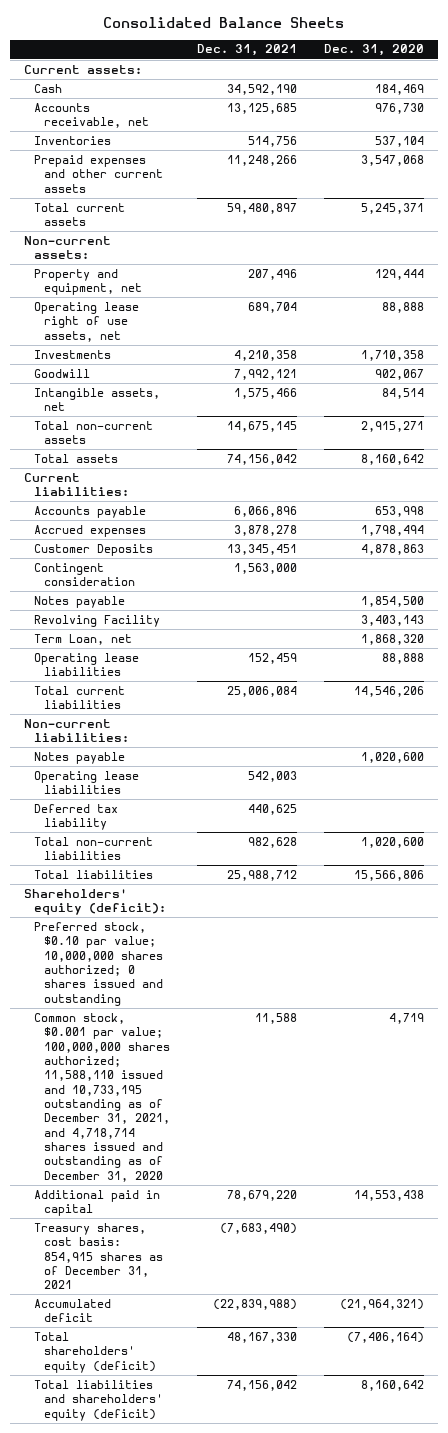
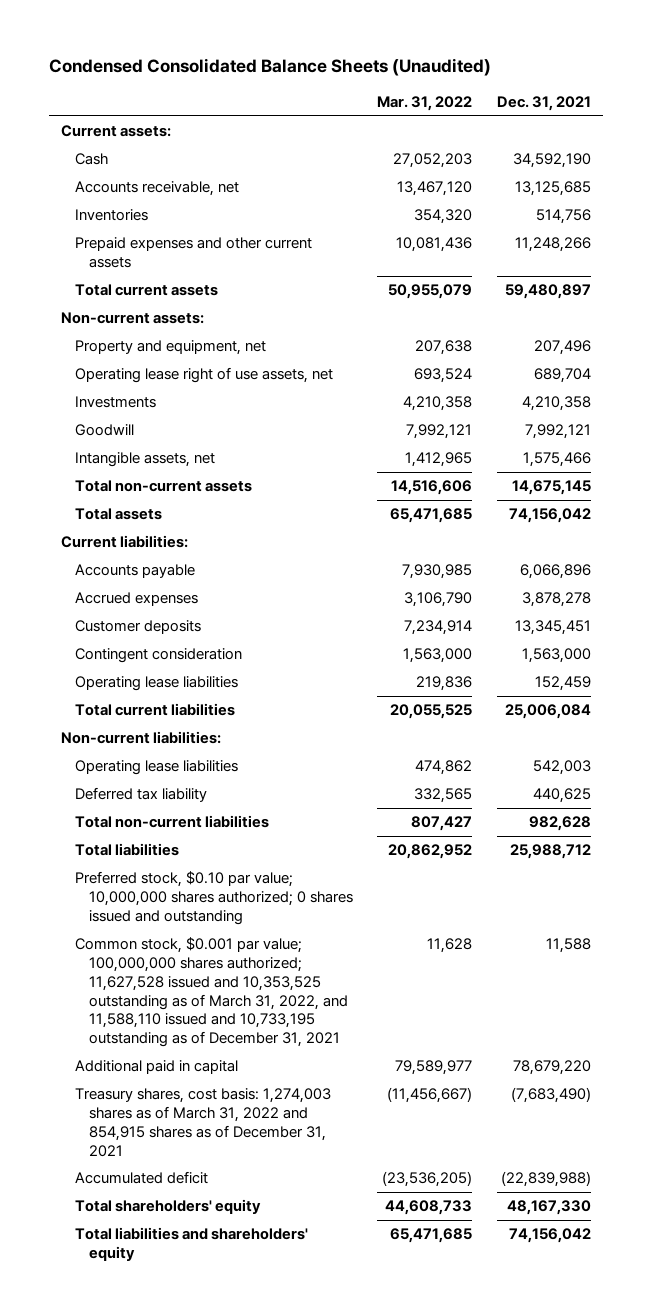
- Consolidated Balance Sheets
+ Condensed Consolidated Balance Sheets (Unaudited)
- | Dec. 31, 2021 | Dec. 31, 2020
+ | Mar. 31, 2022 | Dec. 31, 2021
- Customer Deposits | 13,345,451 | 4,878,863
+ Customer deposits | 7,234,914 | 13,345,451
- Notes payable | | 1,854,500
- Revolving Facility | | 3,403,143
- Term Loan, net | | 1,868,320
- Notes payable | | 1,020,600
- Shareholders' equity (deficit):
- Common stock, $0.001 par value; 100,000,000 shares authorized; 11,588,110 issued and 10,733,195 outstanding as of December 31, 2021, and 4,718,714 shares issued and outstanding as of December 31, 2020 | 11,588 | 4,719
+ Common stock, $0.001 par value; 100,000,000 shares authorized; 11,627,528 issued and 10,353,525 outstanding as of March 31, 2022, and 11,588,110 issued and 10,733,195 outstanding as of December 31, 2021 | 11,628 | 11,588
- Treasury shares, cost basis: 854,915 shares as of December 31, 2021 | (7,683,490) |
+ Treasury shares, cost basis: 1,274,003 shares as of March 31, 2022 and 854,915 shares as of December 31, 2021 | (11,456,667) | (7,683,490)
- Total shareholders' equity (deficit) | 48,167,330 | (7,406,164)
- Total liabilities and shareholders' equity (deficit) | 74,156,042 | 8,160,642
+ Total shareholders' equity | 44,608,733 | 48,167,330
+ Total liabilities and shareholders' equity | 65,471,685 | 74,156,042

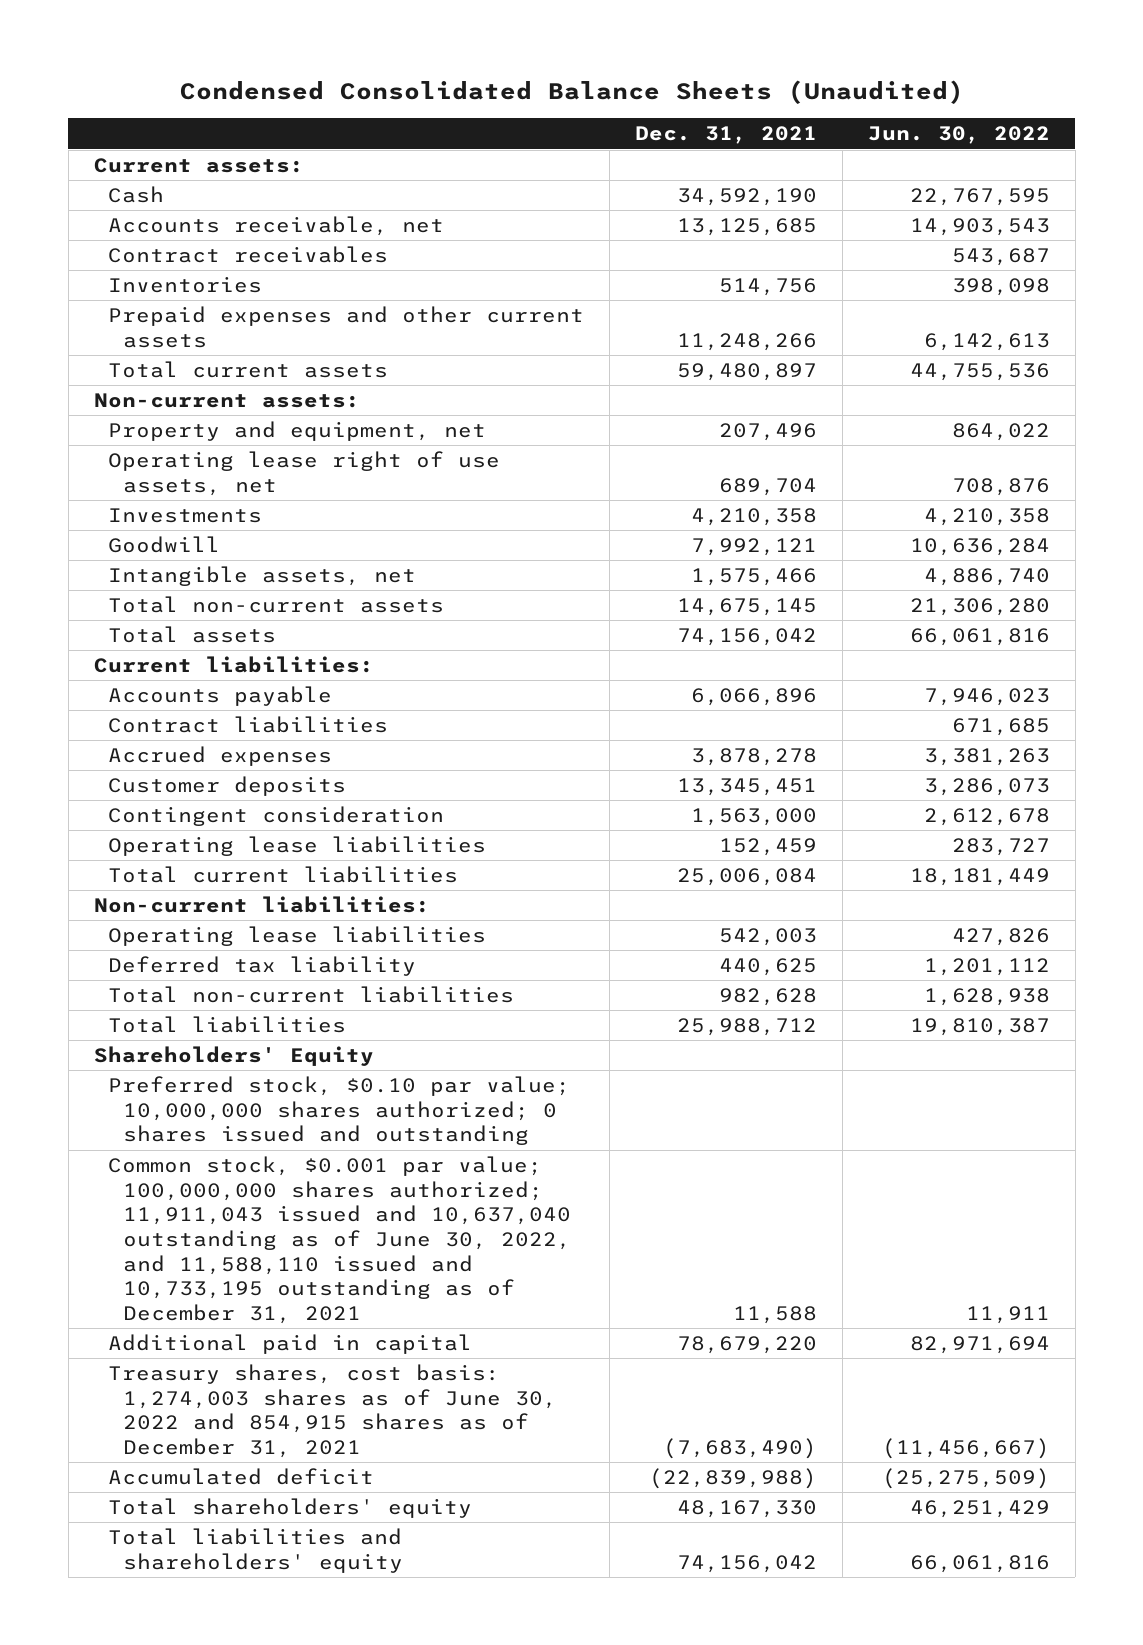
- | Mar. 31, 2022 | Dec. 31, 2021
+ | Dec. 31, 2021 | Jun. 30, 2022
+ Contract receivables | | 543,687
+ Contract liabilities | | 671,685
+ Shareholders' Equity
- Common stock, $0.001 par value; 100,000,000 shares authorized; 11,627,528 issued and 10,353,525 outstanding as of March 31, 2022, and 11,588,110 issued and 10,733,195 outstanding as of December 31, 2021 | 11,628 | 11,588
+ Common stock, $0.001 par value; 100,000,000 shares authorized; 11,911,043 issued and 10,637,040 outstanding as of June 30, 2022, and 11,588,110 issued and 10,733,195 outstanding as of December 31, 2021 | 11,588 | 11,911
- Treasury shares, cost basis: 1,274,003 shares as of March 31, 2022 and 854,915 shares as of December 31, 2021 | (11,456,667) | (7,683,490)
+ Treasury shares, cost basis: 1,274,003 shares as of June 30, 2022 and 854,915 shares as of December 31, 2021 | (7,683,490) | (11,456,667)

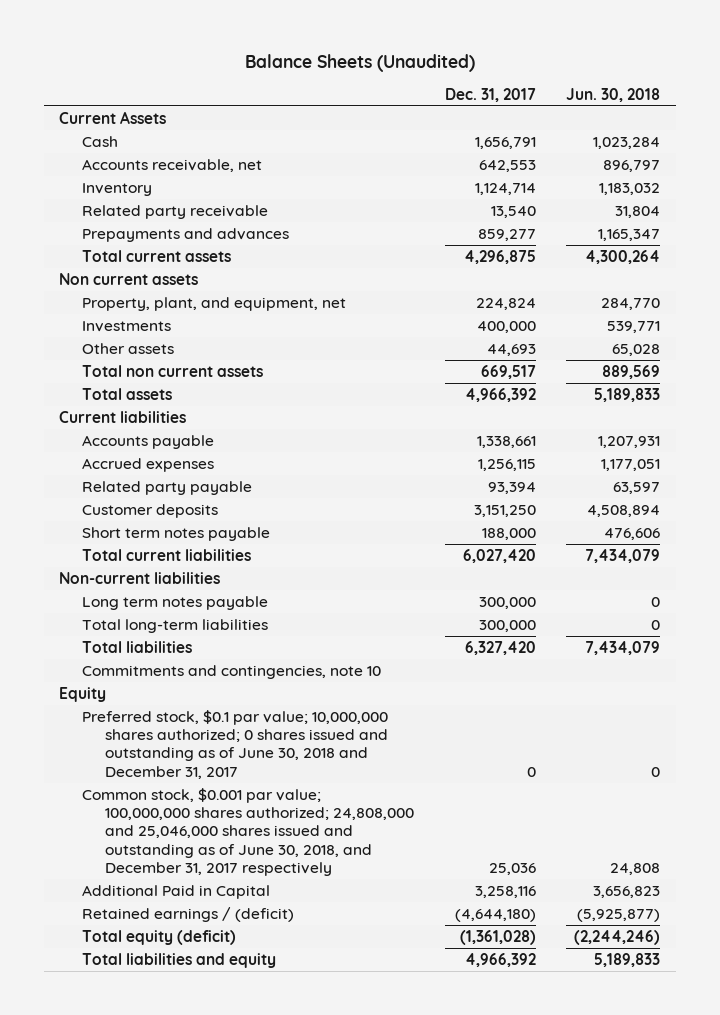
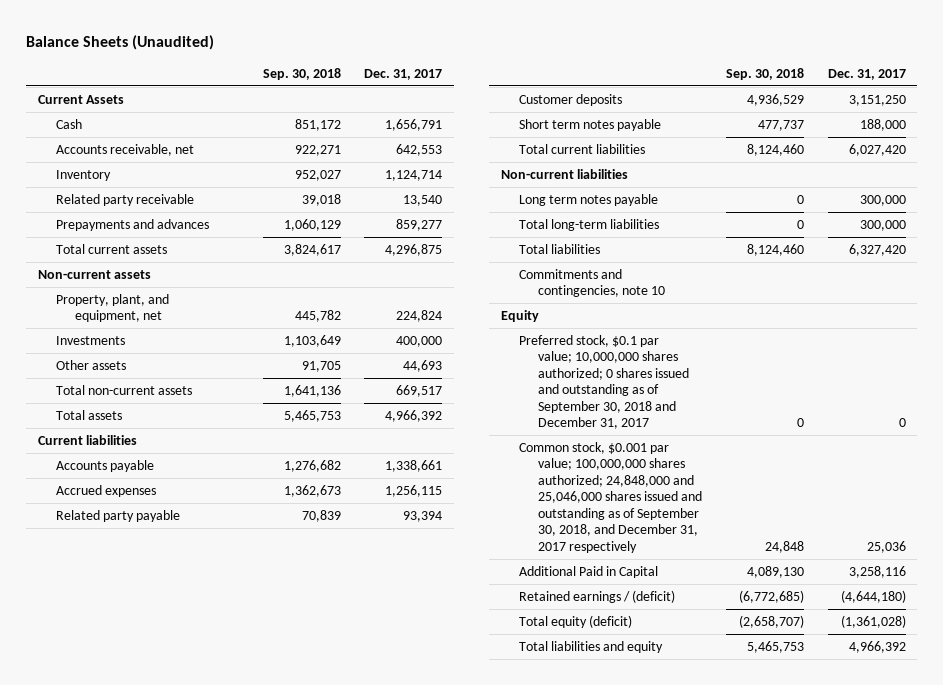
- | Dec. 31, 2017 | Jun. 30, 2018
+ | Sep. 30, 2018 | Dec. 31, 2017
- Non current assets
+ Non-current assets
- Total non current assets | 669,517 | 889,569
+ Total non-current assets | 1,641,136 | 669,517
- Preferred stock, $0.1 par value; 10,000,000 shares authorized; 0 shares issued and outstanding as of June 30, 2018 and December 31, 2017 | 0 | 0
- Common stock, $0.001 par value; 100,000,000 shares authorized; 24,808,000 and 25,046,000 shares issued and outstanding as of June 30, 2018, and December 31, 2017 respectively | 25,036 | 24,808
+ Preferred stock, $0.1 par value; 10,000,000 shares authorized; 0 shares issued and outstanding as of September 30, 2018 and December 31, 2017 | 0 | 0
+ Common stock, $0.001 par value; 100,000,000 shares authorized; 24,848,000 and 25,046,000 shares issued and outstanding as of September 30, 2018, and December 31, 2017 respectively | 24,848 | 25,036

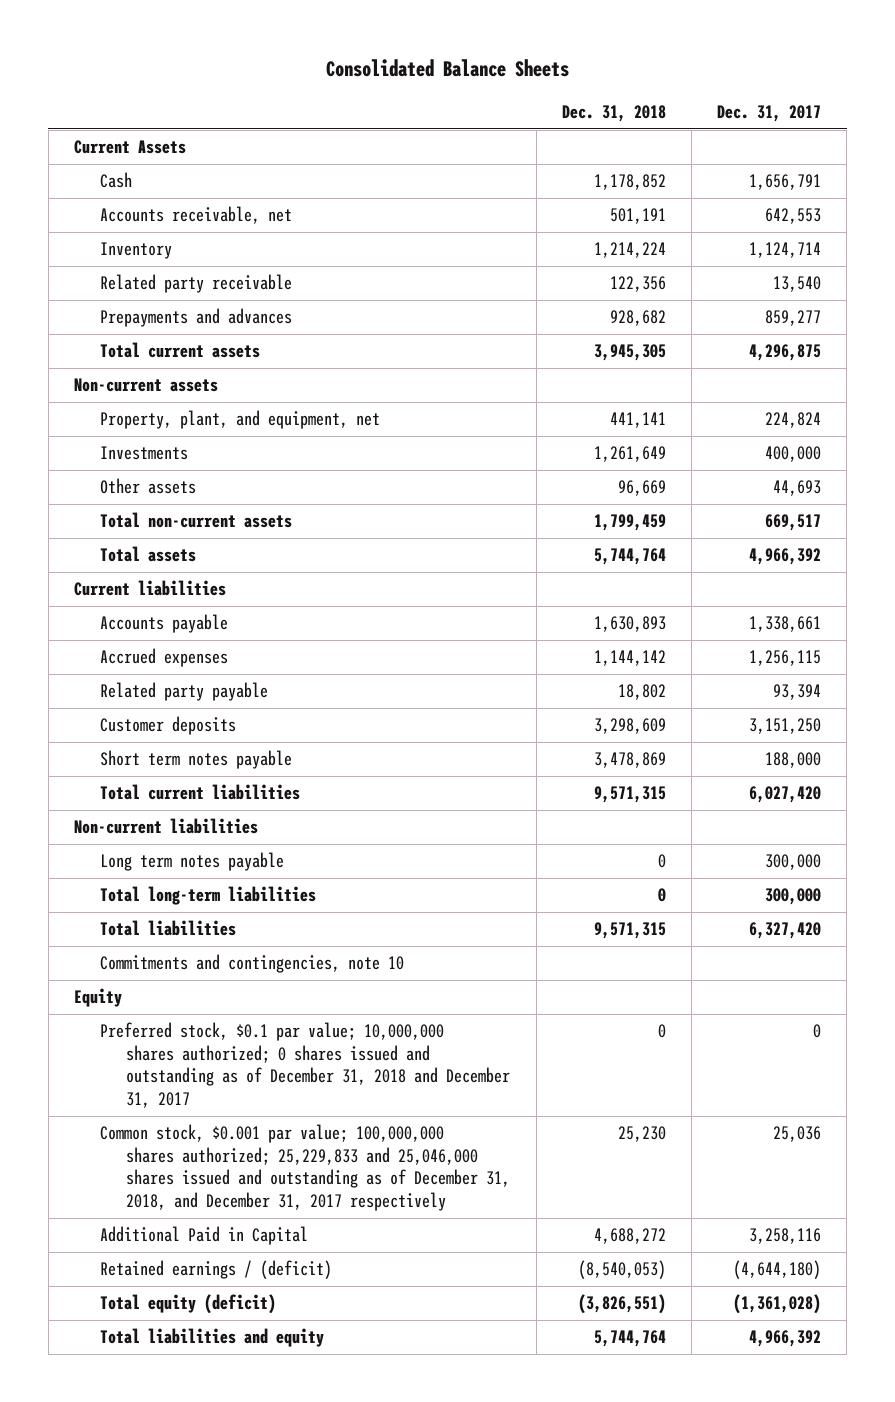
- Balance Sheets (Unaudited)
+ Consolidated Balance Sheets
- | Sep. 30, 2018 | Dec. 31, 2017
+ | Dec. 31, 2018 | Dec. 31, 2017
- Preferred stock, $0.1 par value; 10,000,000 shares authorized; 0 shares issued and outstanding as of September 30, 2018 and December 31, 2017 | 0 | 0
- Common stock, $0.001 par value; 100,000,000 shares authorized; 24,848,000 and 25,046,000 shares issued and outstanding as of September 30, 2018, and December 31, 2017 respectively | 24,848 | 25,036
+ Preferred stock, $0.1 par value; 10,000,000 shares authorized; 0 shares issued and outstanding as of December 31, 2018 and December 31, 2017 | 0 | 0
+ Common stock, $0.001 par value; 100,000,000 shares authorized; 25,229,833 and 25,046,000 shares issued and outstanding as of December 31, 2018, and December 31, 2017 respectively | 25,230 | 25,036

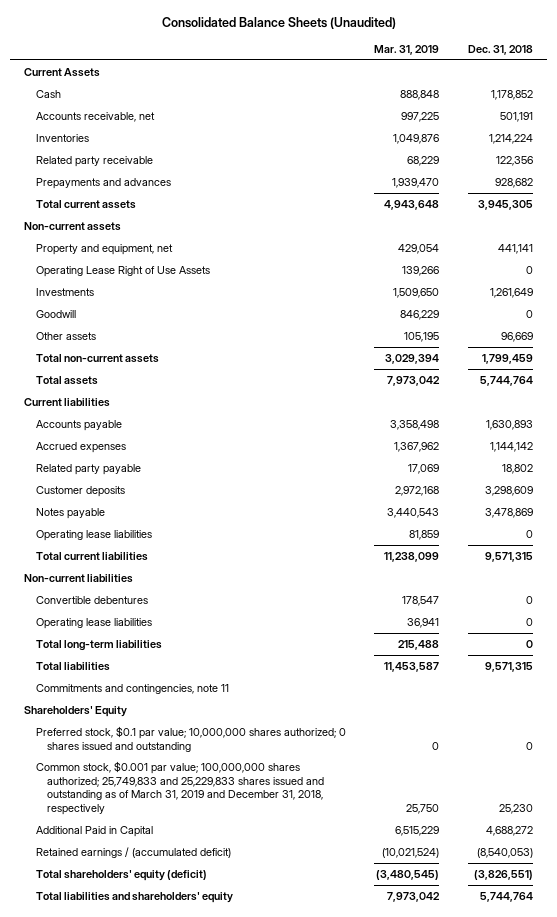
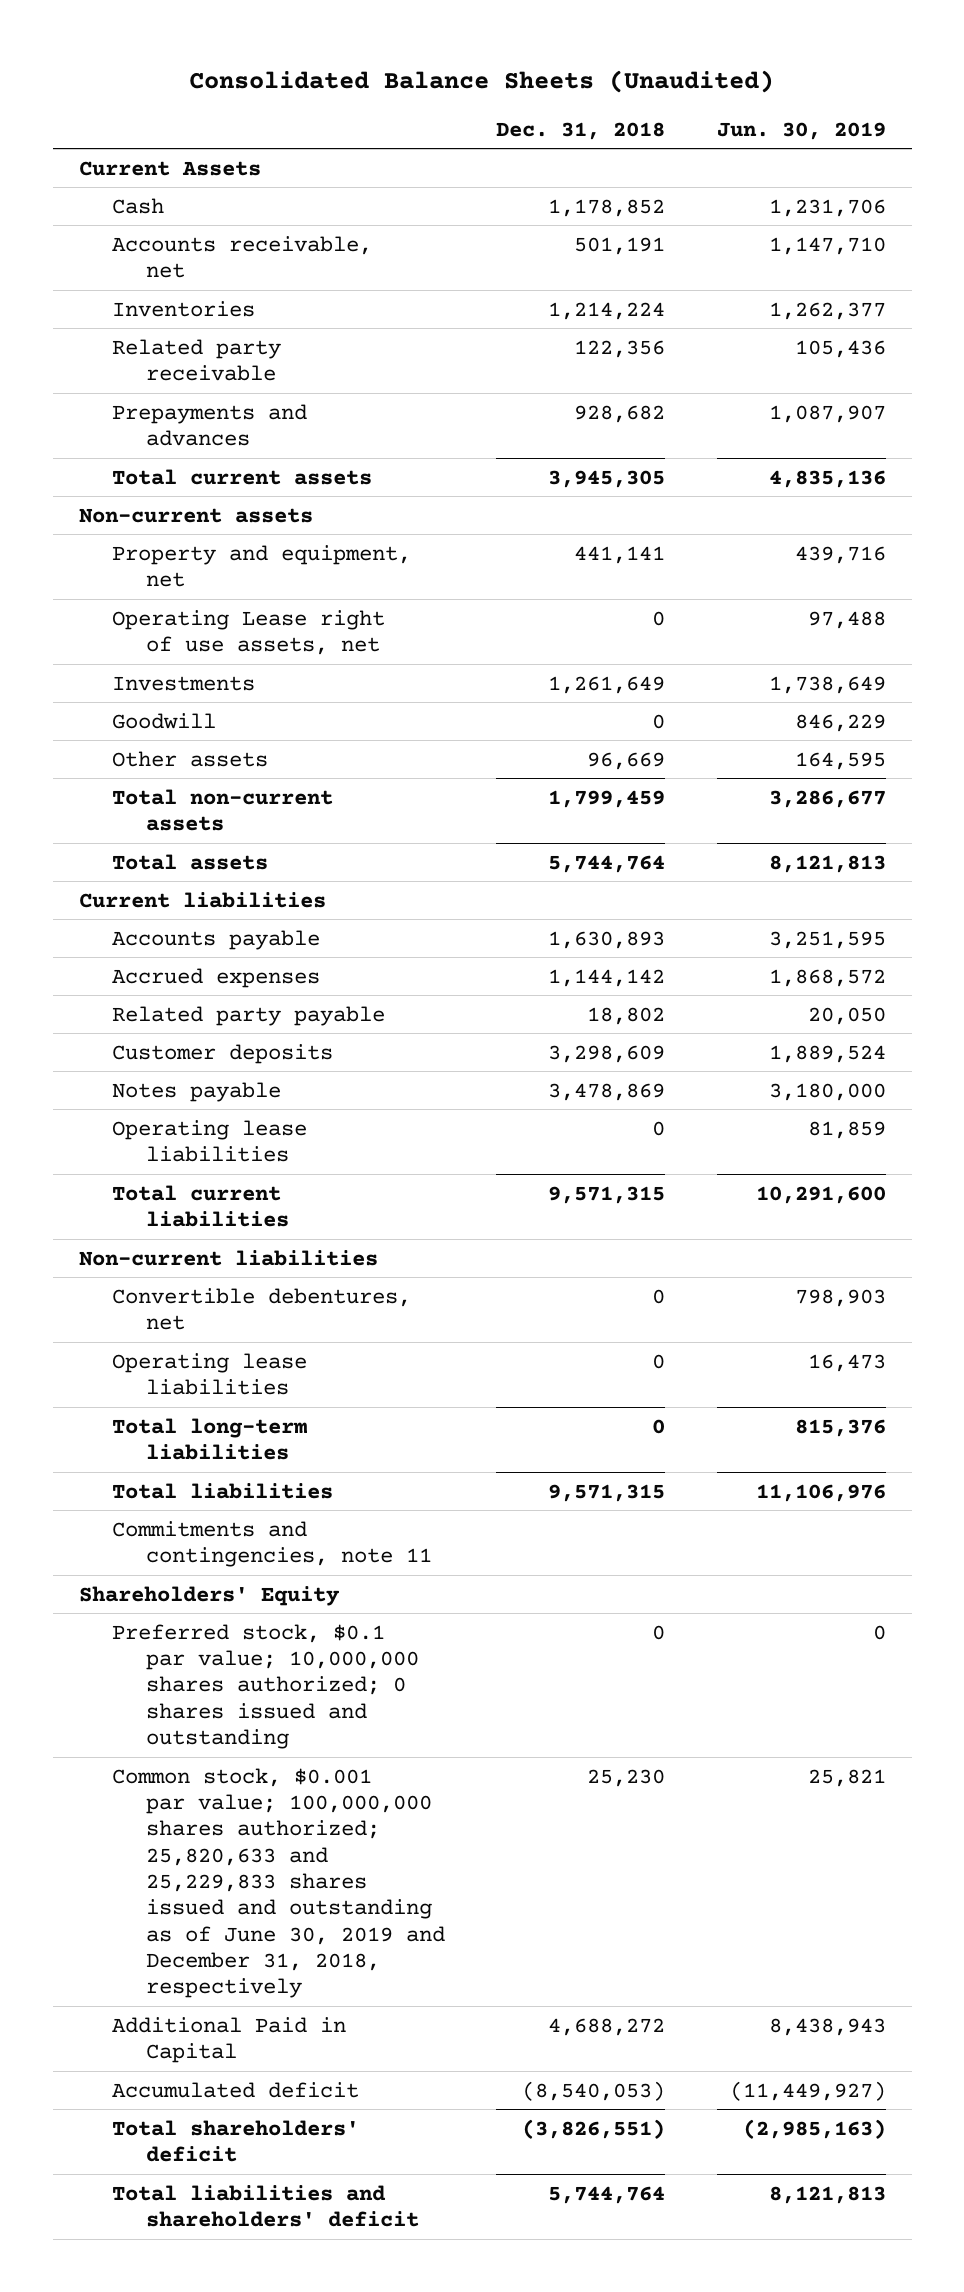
- | Mar. 31, 2019 | Dec. 31, 2018
+ | Dec. 31, 2018 | Jun. 30, 2019
- Operating Lease Right of Use Assets | 139,266 | 0
+ Operating Lease right of use assets, net | 0 | 97,488
- Convertible debentures | 178,547 | 0
+ Convertible debentures, net | 0 | 798,903
- Common stock, $0.001 par value; 100,000,000 shares authorized; 25,749,833 and 25,229,833 shares issued and outstanding as of March 31, 2019 and December 31, 2018, respectively | 25,750 | 25,230
+ Common stock, $0.001 par value; 100,000,000 shares authorized; 25,820,633 and 25,229,833 shares issued and outstanding as of June 30, 2019 and December 31, 2018, respectively | 25,230 | 25,821
- Retained earnings / (accumulated deficit) | (10,021,524) | (8,540,053)
- Total shareholders' equity (deficit) | (3,480,545) | (3,826,551)
- Total liabilities and shareholders' equity | 7,973,042 | 5,744,764
+ Accumulated deficit | (8,540,053) | (11,449,927)
+ Total shareholders' deficit | (3,826,551) | (2,985,163)
+ Total liabilities and shareholders' deficit | 5,744,764 | 8,121,813

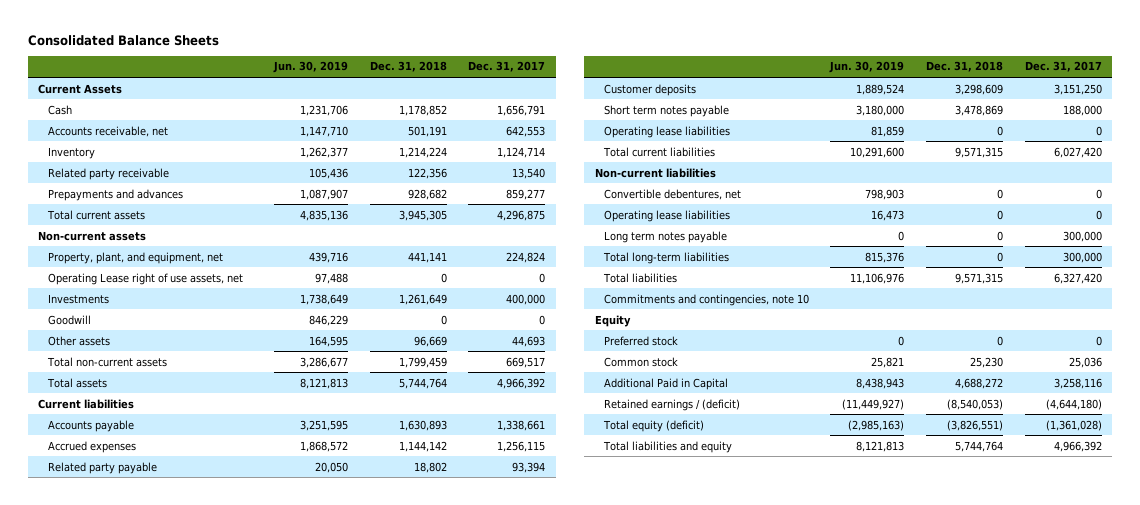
- Consolidated Balance Sheets (Unaudited)
+ Consolidated Balance Sheets
- | Dec. 31, 2018 | Jun. 30, 2019
+ | Jun. 30, 2019 | Dec. 31, 2018 | Dec. 31, 2017
- Inventories | 1,214,224 | 1,262,377
+ Inventory | 1,262,377 | 1,214,224 | 1,124,714
- Property and equipment, net | 441,141 | 439,716
+ Property, plant, and equipment, net | 439,716 | 441,141 | 224,824
- Notes payable | 3,478,869 | 3,180,000
+ Short term notes payable | 3,180,000 | 3,478,869 | 188,000
+ Long term notes payable | 0 | 0 | 300,000
- Commitments and contingencies, note 11
- Shareholders' Equity
- Preferred stock, $0.1 par value; 10,000,000 shares authorized; 0 shares issued and outstanding | 0 | 0
- Common stock, $0.001 par value; 100,000,000 shares authorized; 25,820,633 and 25,229,833 shares issued and outstanding as of June 30, 2019 and December 31, 2018, respectively | 25,230 | 25,821
+ Commitments and contingencies, note 10
+ Equity
+ Preferred stock | 0 | 0 | 0
+ Common stock | 25,821 | 25,230 | 25,036
- Accumulated deficit | (8,540,053) | (11,449,927)
- Total shareholders' deficit | (3,826,551) | (2,985,163)
- Total liabilities and shareholders' deficit | 5,744,764 | 8,121,813
+ Retained earnings / (deficit) | (11,449,927) | (8,540,053) | (4,644,180)
+ Total equity (deficit) | (2,985,163) | (3,826,551) | (1,361,028)
+ Total liabilities and equity | 8,121,813 | 5,744,764 | 4,966,392

